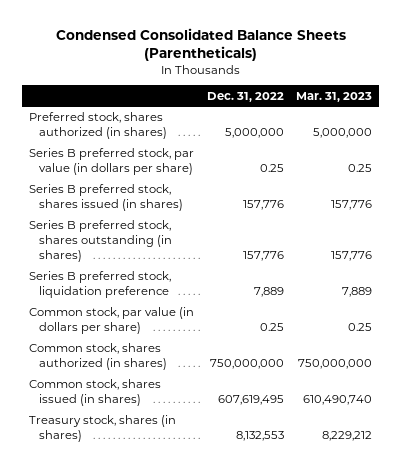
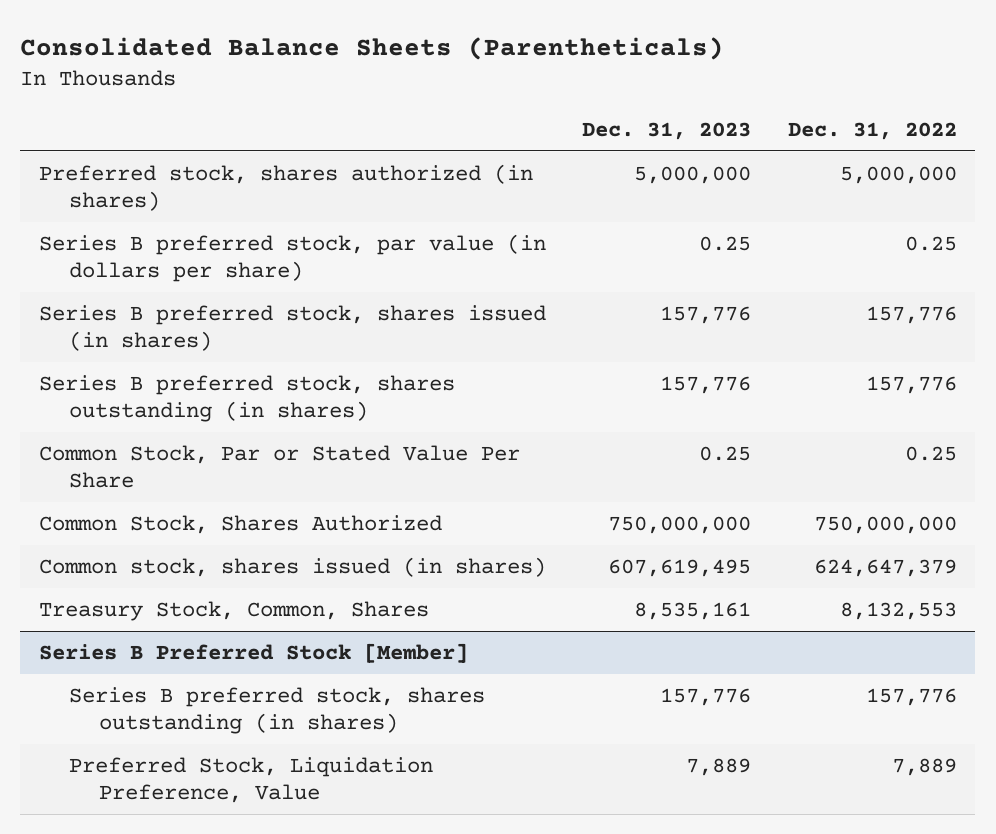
- Condensed Consolidated Balance Sheets (Parentheticals)
+ Consolidated Balance Sheets (Parentheticals)
- | Dec. 31, 2022 | Mar. 31, 2023
+ | Dec. 31, 2023 | Dec. 31, 2022
- Series B preferred stock, liquidation preference | 7,889 | 7,889
- Common stock, par value (in dollars per share) | 0.25 | 0.25
- Common stock, shares authorized (in shares) | 750,000,000 | 750,000,000
- Common stock, shares issued (in shares) | 607,619,495 | 610,490,740
- Treasury stock, shares (in shares) | 8,132,553 | 8,229,212
+ Common Stock, Par or Stated Value Per Share | 0.25 | 0.25
+ Common Stock, Shares Authorized | 750,000,000 | 750,000,000
+ Common stock, shares issued (in shares) | 607,619,495 | 624,647,379
+ Treasury Stock, Common, Shares | 8,535,161 | 8,132,553
+ Series B Preferred Stock [Member]
+ Series B preferred stock, shares outstanding (in shares) | 157,776 | 157,776
+ Preferred Stock, Liquidation Preference, Value | 7,889 | 7,889

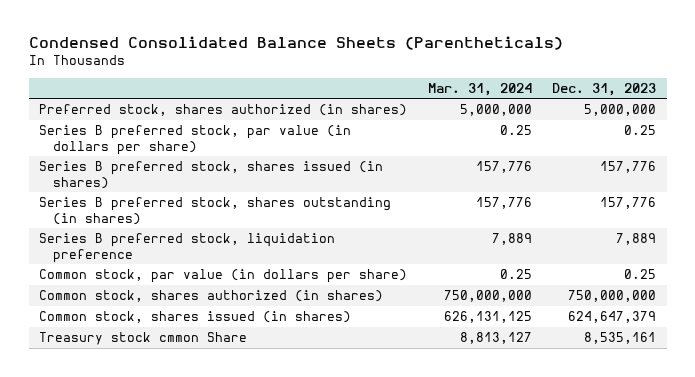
- Consolidated Balance Sheets (Parentheticals)
+ Condensed Consolidated Balance Sheets (Parentheticals)
- | Dec. 31, 2023 | Dec. 31, 2022
+ | Mar. 31, 2024 | Dec. 31, 2023
- Common Stock, Par or Stated Value Per Share | 0.25 | 0.25
- Common Stock, Shares Authorized | 750,000,000 | 750,000,000
- Common stock, shares issued (in shares) | 607,619,495 | 624,647,379
- Treasury Stock, Common, Shares | 8,535,161 | 8,132,553
- Series B Preferred Stock [Member]
- Series B preferred stock, shares outstanding (in shares) | 157,776 | 157,776
- Preferred Stock, Liquidation Preference, Value | 7,889 | 7,889
+ Series B preferred stock, liquidation preference | 7,889 | 7,889
+ Common stock, par value (in dollars per share) | 0.25 | 0.25
+ Common stock, shares authorized (in shares) | 750,000,000 | 750,000,000
+ Common stock, shares issued (in shares) | 626,131,125 | 624,647,379
+ Treasury stock cmmon Share | 8,813,127 | 8,535,161

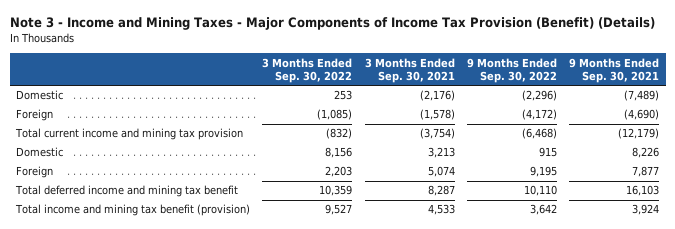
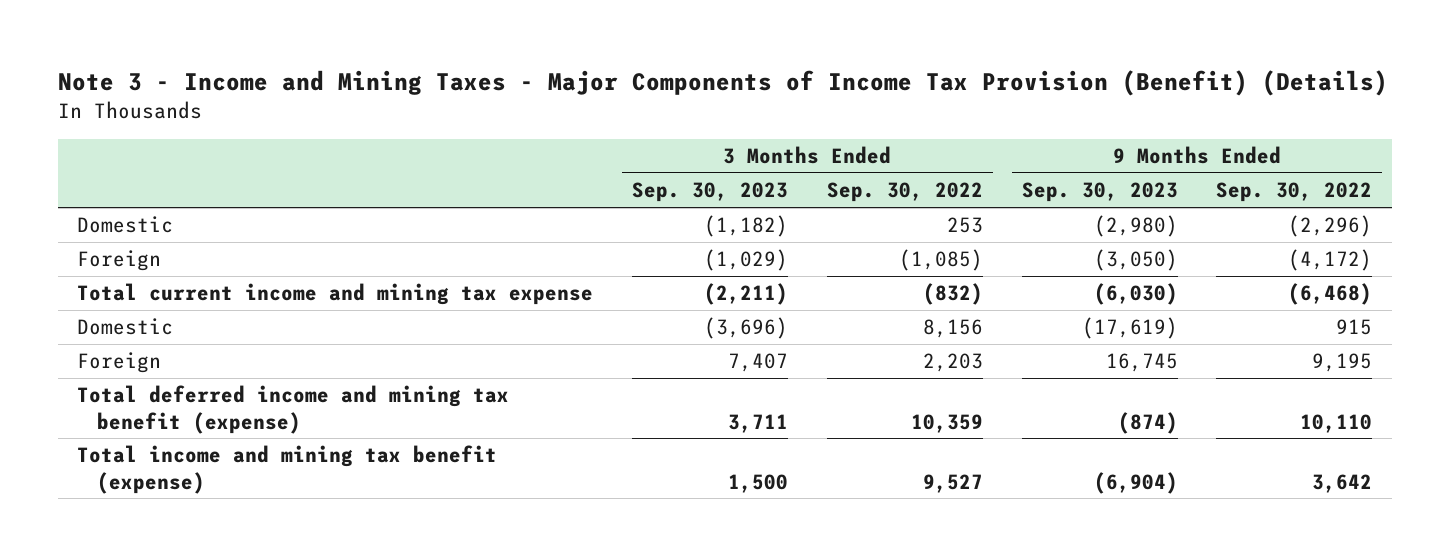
- | 3 Months Ended Sep. 30, 2022 | 3 Months Ended Sep. 30, 2021 | 9 Months Ended Sep. 30, 2022 | 9 Months Ended Sep. 30, 2021
+ | 3 Months Ended Sep. 30, 2023 | 3 Months Ended Sep. 30, 2022 | 9 Months Ended Sep. 30, 2023 | 9 Months Ended Sep. 30, 2022
- Total current income and mining tax provision | (832) | (3,754) | (6,468) | (12,179)
+ Total current income and mining tax expense | (2,211) | (832) | (6,030) | (6,468)
- Total deferred income and mining tax benefit | 10,359 | 8,287 | 10,110 | 16,103
- Total income and mining tax benefit (provision) | 9,527 | 4,533 | 3,642 | 3,924
+ Total deferred income and mining tax benefit (expense) | 3,711 | 10,359 | (874) | 10,110
+ Total income and mining tax benefit (expense) | 1,500 | 9,527 | (6,904) | 3,642

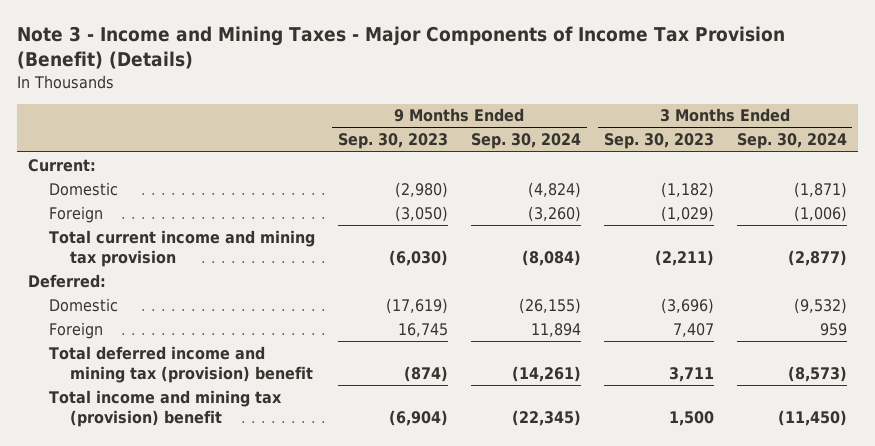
- | 3 Months Ended Sep. 30, 2023 | 3 Months Ended Sep. 30, 2022 | 9 Months Ended Sep. 30, 2023 | 9 Months Ended Sep. 30, 2022
+ | 9 Months Ended Sep. 30, 2023 | 9 Months Ended Sep. 30, 2024 | 3 Months Ended Sep. 30, 2023 | 3 Months Ended Sep. 30, 2024
+ Current:
- Total current income and mining tax expense | (2,211) | (832) | (6,030) | (6,468)
+ Total current income and mining tax provision | (6,030) | (8,084) | (2,211) | (2,877)
+ Deferred:
- Total deferred income and mining tax benefit (expense) | 3,711 | 10,359 | (874) | 10,110
- Total income and mining tax benefit (expense) | 1,500 | 9,527 | (6,904) | 3,642
+ Total deferred income and mining tax (provision) benefit | (874) | (14,261) | 3,711 | (8,573)
+ Total income and mining tax (provision) benefit | (6,904) | (22,345) | 1,500 | (11,450)

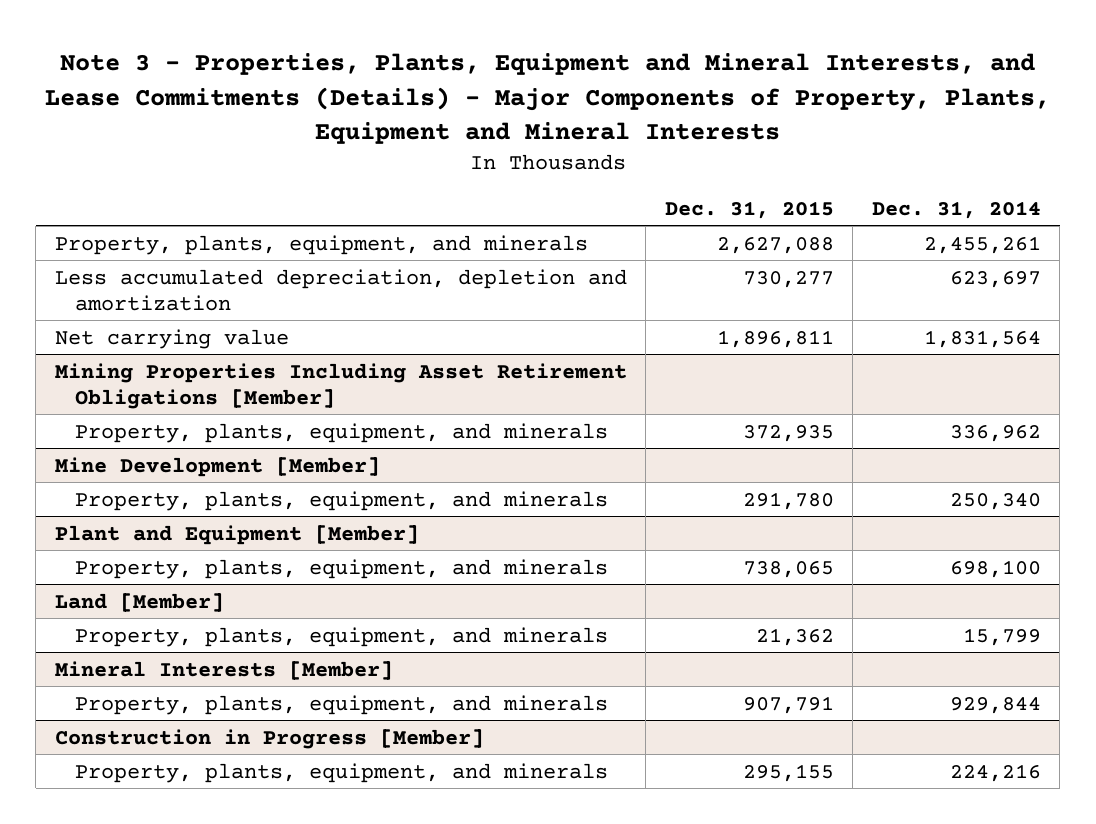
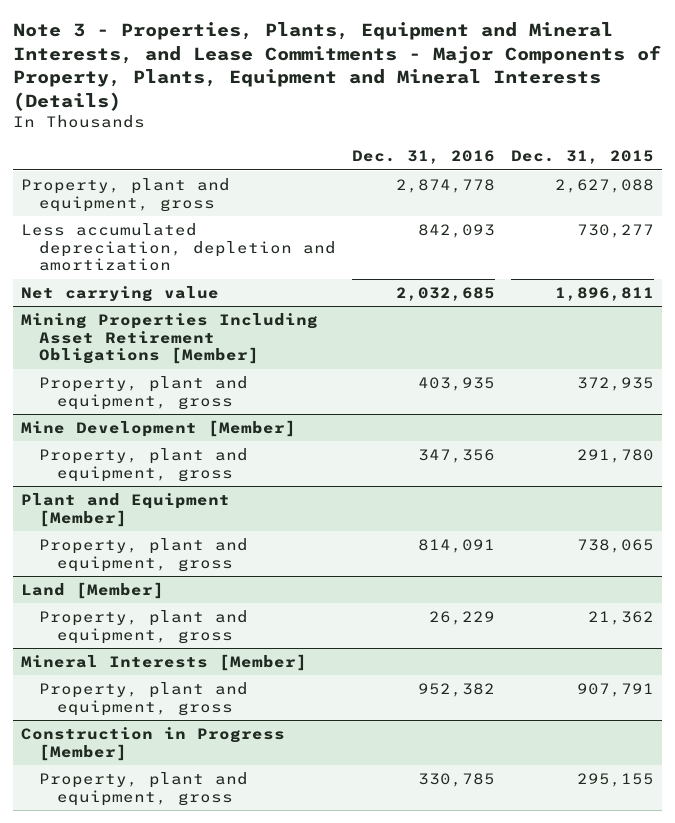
- Note 3 - Properties, Plants, Equipment and Mineral Interests, and Lease Commitments (Details) - Major Components of Property, Plants, Equipment and Mineral Interests
+ Note 3 - Properties, Plants, Equipment and Mineral Interests, and Lease Commitments - Major Components of Property, Plants, Equipment and Mineral Interests (Details)
- | Dec. 31, 2015 | Dec. 31, 2014
+ | Dec. 31, 2016 | Dec. 31, 2015
- Property, plants, equipment, and minerals | 2,627,088 | 2,455,261
+ Property, plant and equipment, gross | 2,874,778 | 2,627,088
@ Mining Properties Including Asset Retirement Obligations [Member]
- Property, plants, equipment, and minerals | 372,935 | 336,962
+ Property, plant and equipment, gross | 403,935 | 372,935
@ Mine Development [Member]
- Property, plants, equipment, and minerals | 291,780 | 250,340
+ Property, plant and equipment, gross | 347,356 | 291,780
@ Plant and Equipment [Member]
- Property, plants, equipment, and minerals | 738,065 | 698,100
+ Property, plant and equipment, gross | 814,091 | 738,065
@ Land [Member]
- Property, plants, equipment, and minerals | 21,362 | 15,799
+ Property, plant and equipment, gross | 26,229 | 21,362
@ Mineral Interests [Member]
- Property, plants, equipment, and minerals | 907,791 | 929,844
+ Property, plant and equipment, gross | 952,382 | 907,791
@ Construction in Progress [Member]
- Property, plants, equipment, and minerals | 295,155 | 224,216
+ Property, plant and equipment, gross | 330,785 | 295,155

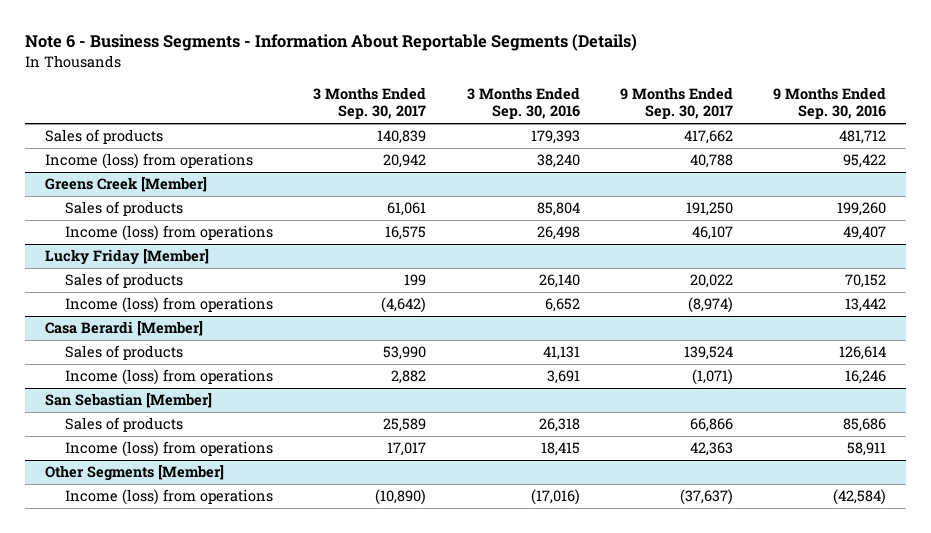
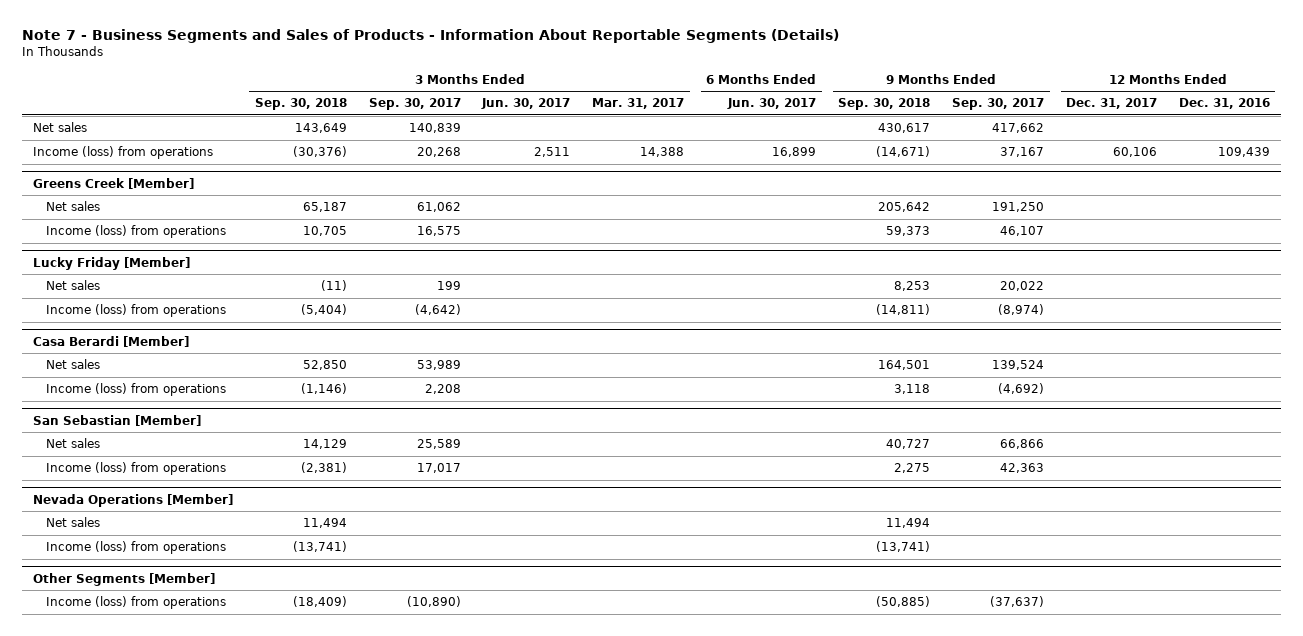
- Note 6 - Business Segments - Information About Reportable Segments (Details)
+ Note 7 - Business Segments and Sales of Products - Information About Reportable Segments (Details)
- | 3 Months Ended Sep. 30, 2017 | 3 Months Ended Sep. 30, 2016 | 9 Months Ended Sep. 30, 2017 | 9 Months Ended Sep. 30, 2016
+ | 3 Months Ended Sep. 30, 2018 | 3 Months Ended Sep. 30, 2017 | 3 Months Ended Jun. 30, 2017 | 3 Months Ended Mar. 31, 2017 | 6 Months Ended Jun. 30, 2017 | 9 Months Ended Sep. 30, 2018 | 9 Months Ended Sep. 30, 2017 | 12 Months Ended Dec. 31, 2017 | 12 Months Ended Dec. 31, 2016
- Sales of products | 140,839 | 179,393 | 417,662 | 481,712
- Income (loss) from operations | 20,942 | 38,240 | 40,788 | 95,422
+ Net sales | 143,649 | 140,839 | | | | 430,617 | 417,662 | |
+ Income (loss) from operations | (30,376) | 20,268 | 2,511 | 14,388 | 16,899 | (14,671) | 37,167 | 60,106 | 109,439
@ Greens Creek [Member]
- Sales of products | 61,061 | 85,804 | 191,250 | 199,260
+ Net sales | 65,187 | 61,062 | | | | 205,642 | 191,250 | |
@ Lucky Friday [Member]
- Sales of products | 199 | 26,140 | 20,022 | 70,152
+ Net sales | (11) | 199 | | | | 8,253 | 20,022 | |
@ Casa Berardi [Member]
- Sales of products | 53,990 | 41,131 | 139,524 | 126,614
- Income (loss) from operations | 2,882 | 3,691 | (1,071) | 16,246
+ Net sales | 52,850 | 53,989 | | | | 164,501 | 139,524 | |
+ Income (loss) from operations | (1,146) | 2,208 | | | | 3,118 | (4,692) | |
@ San Sebastian [Member]
- Sales of products | 25,589 | 26,318 | 66,866 | 85,686
+ Net sales | 14,129 | 25,589 | | | | 40,727 | 66,866 | |
+ Nevada Operations [Member]
+ Net sales | 11,494 | | | | | 11,494 | | |
+ Income (loss) from operations | (13,741) | | | | | (13,741) | | |

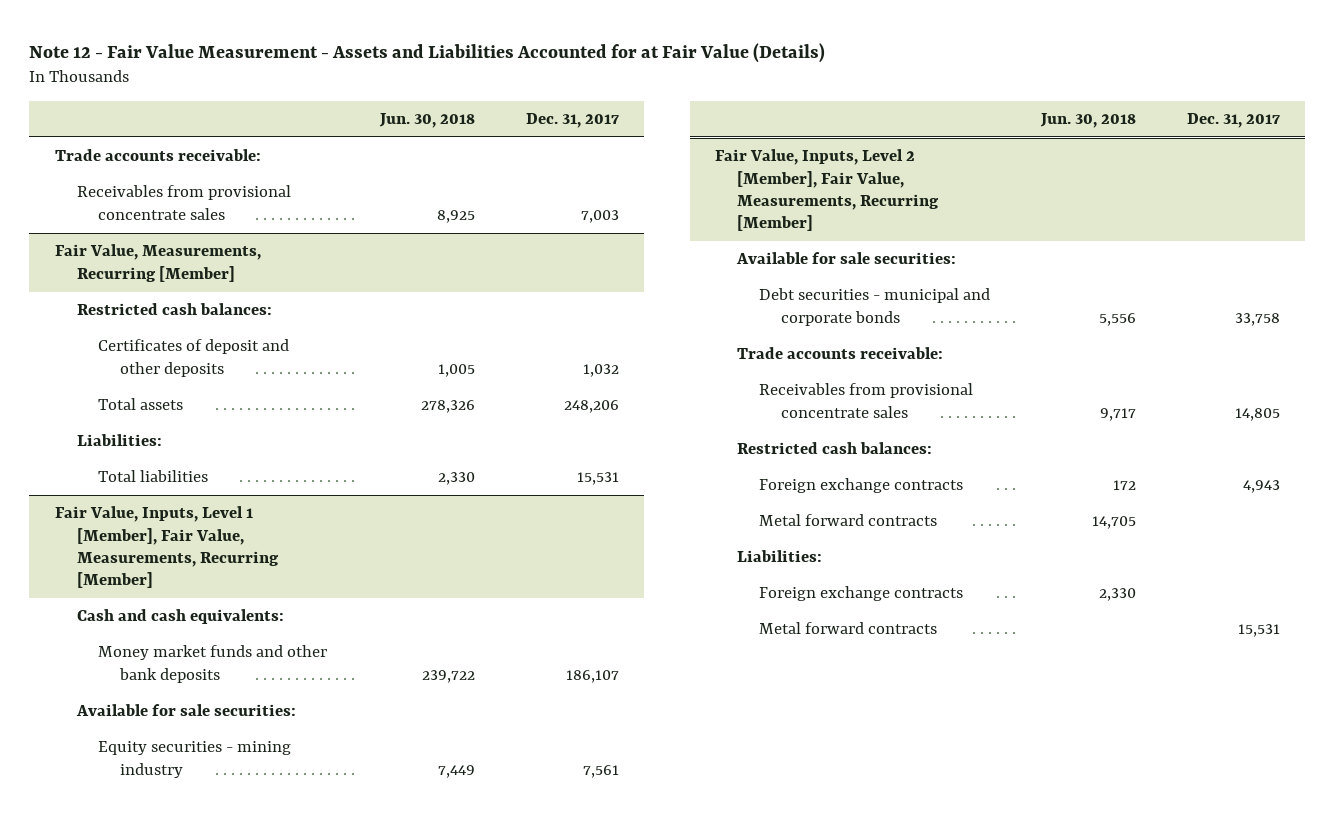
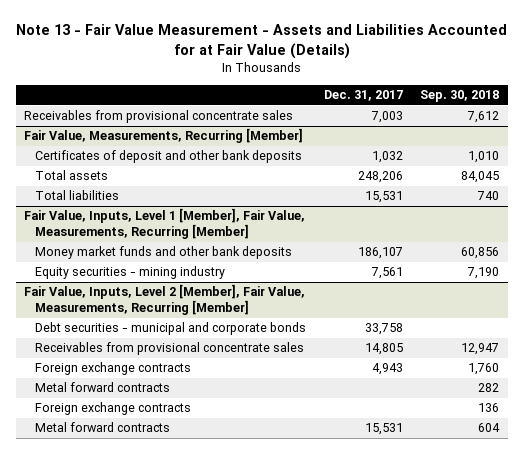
- Note 12 - Fair Value Measurement - Assets and Liabilities Accounted for at Fair Value (Details)
+ Note 13 - Fair Value Measurement - Assets and Liabilities Accounted for at Fair Value (Details)
- | Jun. 30, 2018 | Dec. 31, 2017
+ | Dec. 31, 2017 | Sep. 30, 2018
- Trade accounts receivable:
@ Fair Value, Measurements, Recurring [Member]
- Restricted cash balances:
- Certificates of deposit and other deposits | 1,005 | 1,032
+ Certificates of deposit and other bank deposits | 1,032 | 1,010
- Liabilities:
@ Fair Value, Inputs, Level 1 [Member], Fair Value, Measurements, Recurring [Member]
- Cash and cash equivalents:
- Available for sale securities:
@ Fair Value, Inputs, Level 2 [Member], Fair Value, Measurements, Recurring [Member]
- Available for sale securities:
- Trade accounts receivable:
- Restricted cash balances:
- Liabilities:

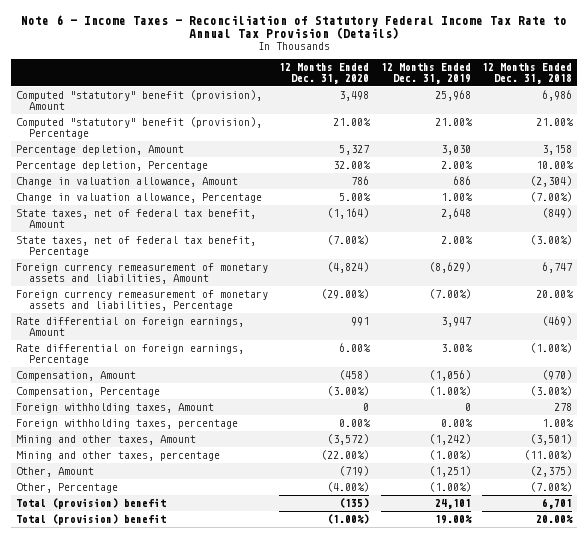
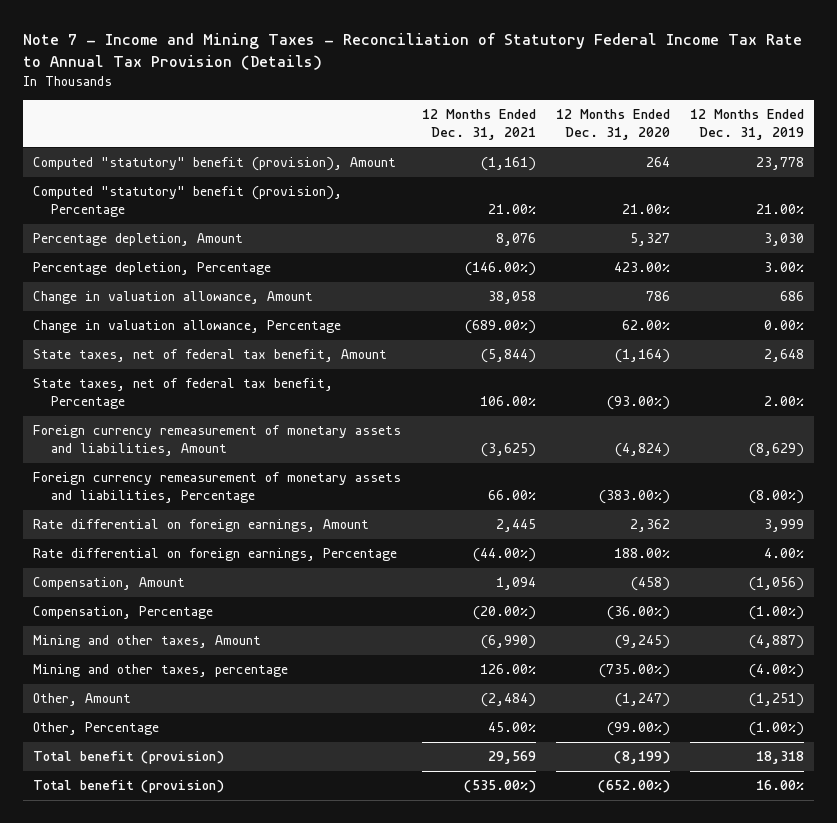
- Note 6 - Income Taxes - Reconciliation of Statutory Federal Income Tax Rate to Annual Tax Provision (Details)
+ Note 7 - Income and Mining Taxes - Reconciliation of Statutory Federal Income Tax Rate to Annual Tax Provision (Details)
- | 12 Months Ended Dec. 31, 2020 | 12 Months Ended Dec. 31, 2019 | 12 Months Ended Dec. 31, 2018
+ | 12 Months Ended Dec. 31, 2021 | 12 Months Ended Dec. 31, 2020 | 12 Months Ended Dec. 31, 2019
- Computed "statutory" benefit (provision), Amount | 3,498 | 25,968 | 6,986
+ Computed "statutory" benefit (provision), Amount | (1,161) | 264 | 23,778
- Percentage depletion, Percentage | 32.00% | 2.00% | 10.00%
+ Percentage depletion, Percentage | (146.00%) | 423.00% | 3.00%
- Change in valuation allowance, Percentage | 5.00% | 1.00% | (7.00%)
+ Change in valuation allowance, Percentage | (689.00%) | 62.00% | 0.00%
- State taxes, net of federal tax benefit, Percentage | (7.00%) | 2.00% | (3.00%)
+ State taxes, net of federal tax benefit, Percentage | 106.00% | (93.00%) | 2.00%
- Foreign currency remeasurement of monetary assets and liabilities, Percentage | (29.00%) | (7.00%) | 20.00%
- Rate differential on foreign earnings, Amount | 991 | 3,947 | (469)
- Rate differential on foreign earnings, Percentage | 6.00% | 3.00% | (1.00%)
+ Foreign currency remeasurement of monetary assets and liabilities, Percentage | 66.00% | (383.00%) | (8.00%)
+ Rate differential on foreign earnings, Amount | 2,445 | 2,362 | 3,999
+ Rate differential on foreign earnings, Percentage | (44.00%) | 188.00% | 4.00%
- Compensation, Percentage | (3.00%) | (1.00%) | (3.00%)
- Foreign withholding taxes, Amount | 0 | 0 | 278
- Foreign withholding taxes, percentage | 0.00% | 0.00% | 1.00%
- Mining and other taxes, Amount | (3,572) | (1,242) | (3,501)
- Mining and other taxes, percentage | (22.00%) | (1.00%) | (11.00%)
- Other, Amount | (719) | (1,251) | (2,375)
- Other, Percentage | (4.00%) | (1.00%) | (7.00%)
- Total (provision) benefit | (135) | 24,101 | 6,701
- Total (provision) benefit | (1.00%) | 19.00% | 20.00%
+ Compensation, Percentage | (20.00%) | (36.00%) | (1.00%)
+ Mining and other taxes, Amount | (6,990) | (9,245) | (4,887)
+ Mining and other taxes, percentage | 126.00% | (735.00%) | (4.00%)
+ Other, Amount | (2,484) | (1,247) | (1,251)
+ Other, Percentage | 45.00% | (99.00%) | (1.00%)
+ Total benefit (provision) | 29,569 | (8,199) | 18,318
+ Total benefit (provision) | (535.00%) | (652.00%) | 16.00%

